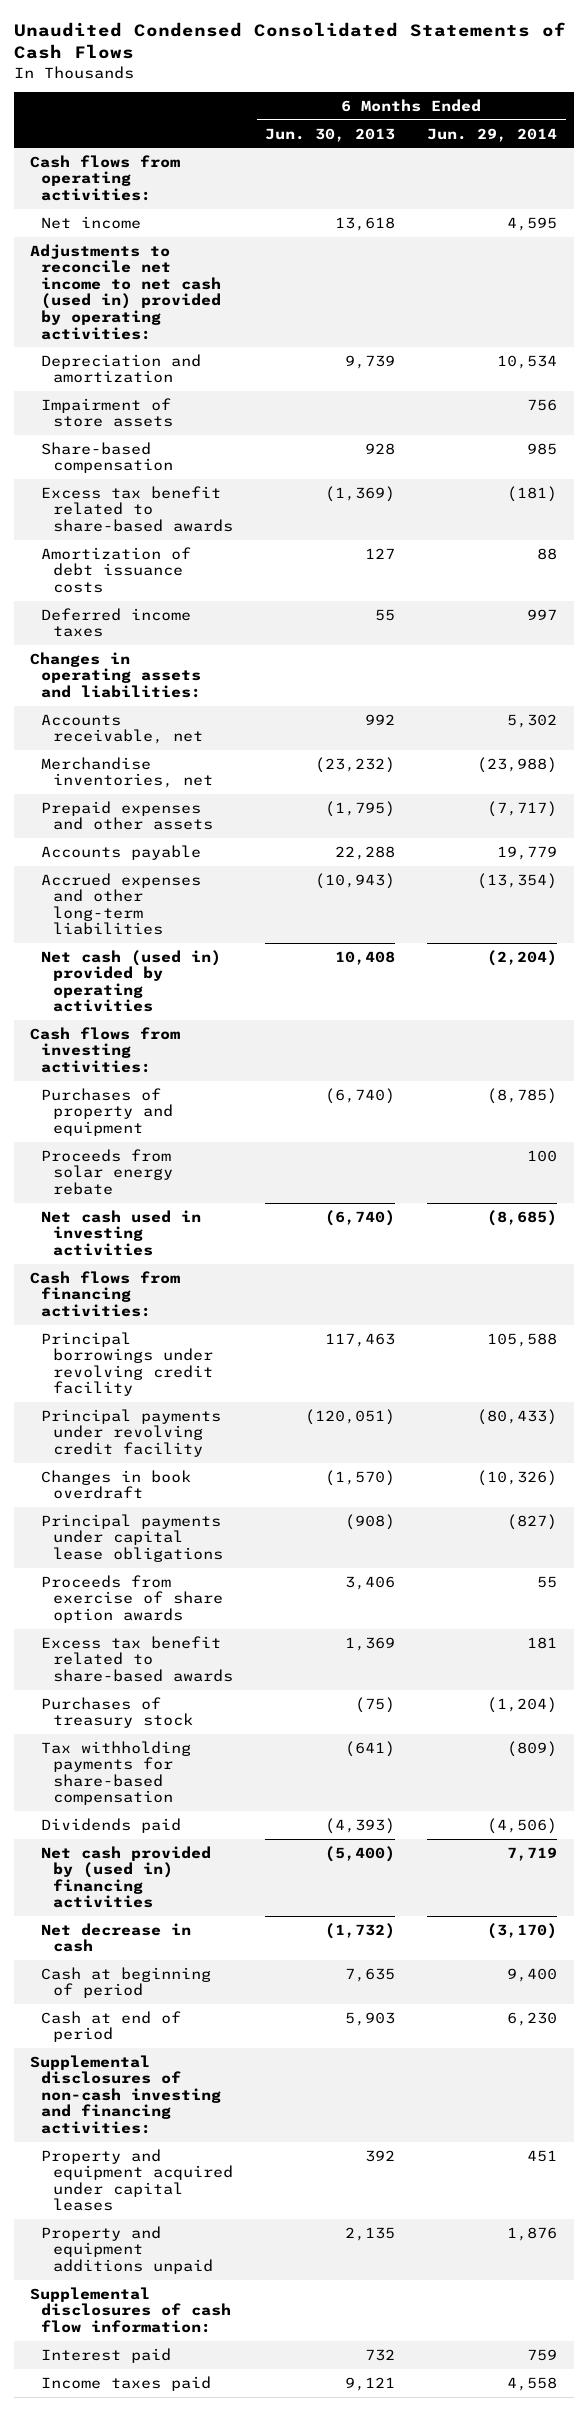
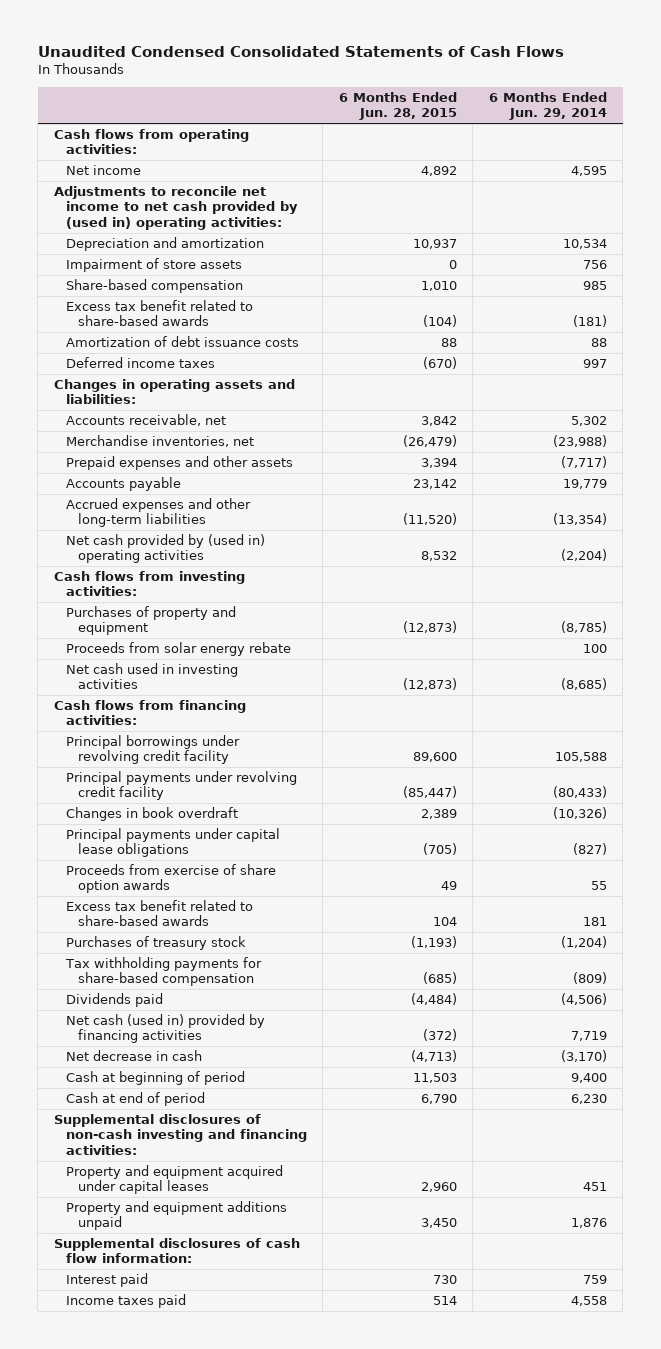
- | 6 Months Ended Jun. 30, 2013 | 6 Months Ended Jun. 29, 2014
+ | 6 Months Ended Jun. 28, 2015 | 6 Months Ended Jun. 29, 2014
- Adjustments to reconcile net income to net cash (used in) provided by operating activities:
+ Adjustments to reconcile net income to net cash provided by (used in) operating activities:
- Net cash (used in) provided by operating activities | 10,408 | (2,204)
+ Net cash provided by (used in) operating activities | 8,532 | (2,204)
- Net cash provided by (used in) financing activities | (5,400) | 7,719
+ Net cash (used in) provided by financing activities | (372) | 7,719

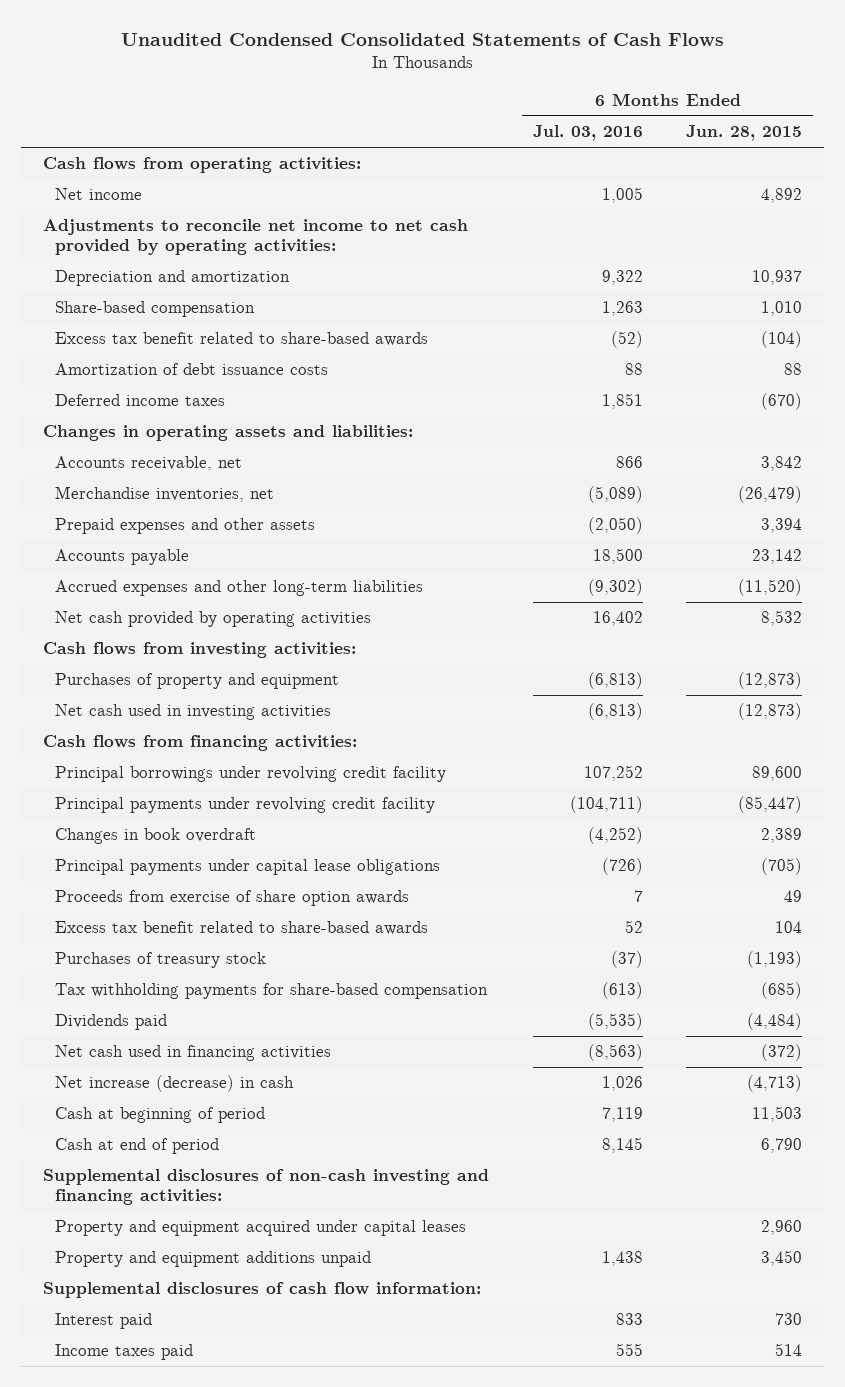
- | 6 Months Ended Jun. 28, 2015 | 6 Months Ended Jun. 29, 2014
+ | 6 Months Ended Jul. 03, 2016 | 6 Months Ended Jun. 28, 2015
- Adjustments to reconcile net income to net cash provided by (used in) operating activities:
+ Adjustments to reconcile net income to net cash provided by operating activities:
- Impairment of store assets | 0 | 756
- Net cash provided by (used in) operating activities | 8,532 | (2,204)
+ Net cash provided by operating activities | 16,402 | 8,532
- Proceeds from solar energy rebate | | 100
- Net cash (used in) provided by financing activities | (372) | 7,719
- Net decrease in cash | (4,713) | (3,170)
+ Net cash used in financing activities | (8,563) | (372)
+ Net increase (decrease) in cash | 1,026 | (4,713)

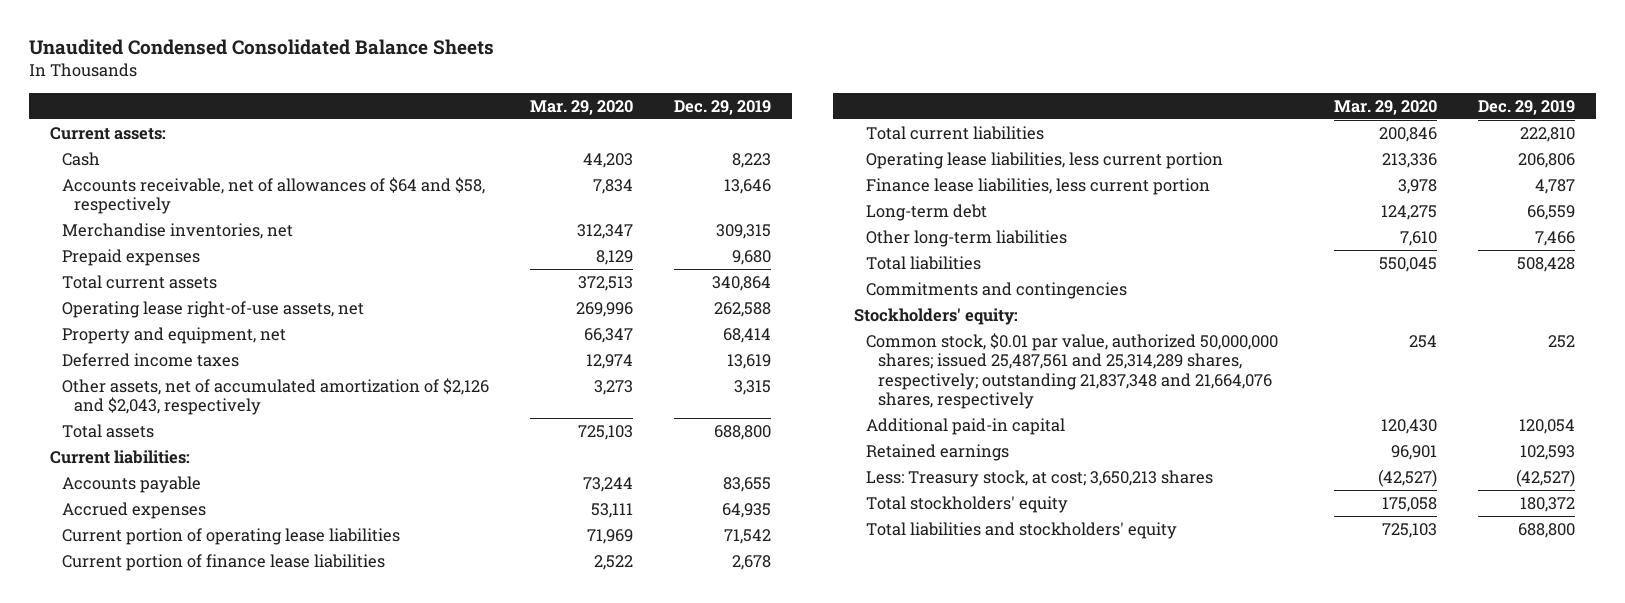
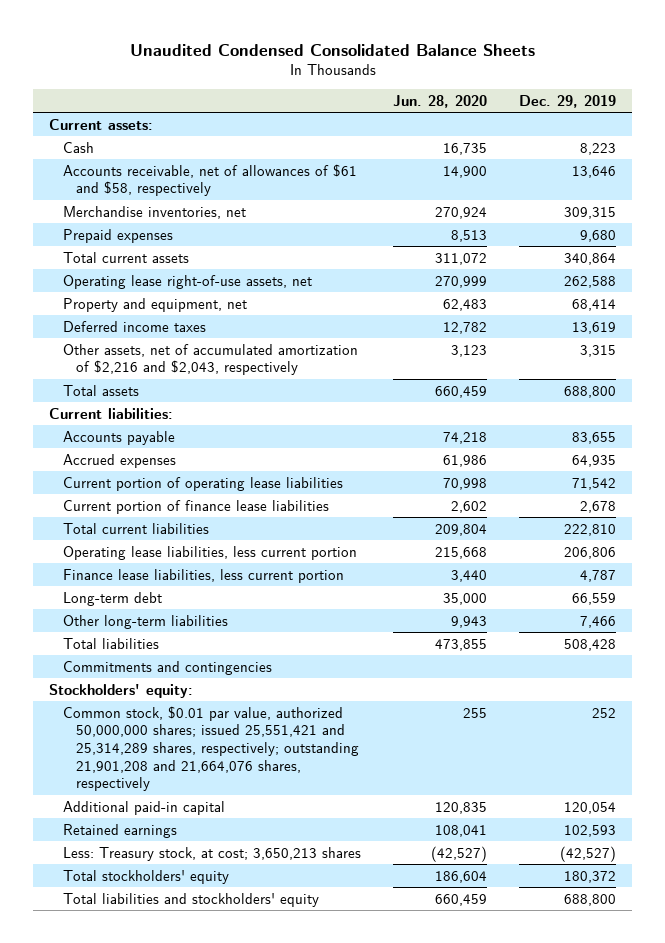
- | Mar. 29, 2020 | Dec. 29, 2019
+ | Jun. 28, 2020 | Dec. 29, 2019
- Accounts receivable, net of allowances of $64 and $58, respectively | 7,834 | 13,646
+ Accounts receivable, net of allowances of $61 and $58, respectively | 14,900 | 13,646
- Other assets, net of accumulated amortization of $2,126 and $2,043, respectively | 3,273 | 3,315
+ Other assets, net of accumulated amortization of $2,216 and $2,043, respectively | 3,123 | 3,315
- Common stock, $0.01 par value, authorized 50,000,000 shares; issued 25,487,561 and 25,314,289 shares, respectively; outstanding 21,837,348 and 21,664,076 shares, respectively | 254 | 252
+ Common stock, $0.01 par value, authorized 50,000,000 shares; issued 25,551,421 and 25,314,289 shares, respectively; outstanding 21,901,208 and 21,664,076 shares, respectively | 255 | 252

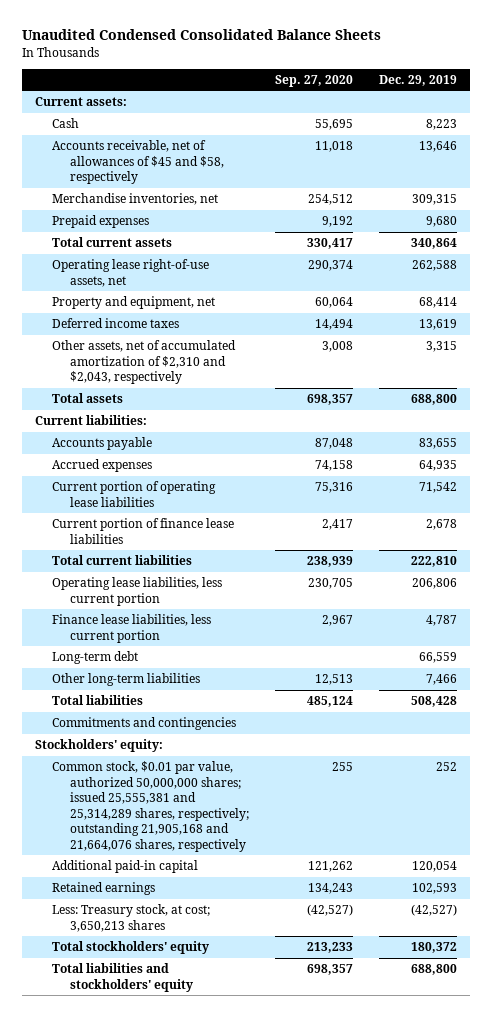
- | Jun. 28, 2020 | Dec. 29, 2019
+ | Sep. 27, 2020 | Dec. 29, 2019
- Accounts receivable, net of allowances of $61 and $58, respectively | 14,900 | 13,646
+ Accounts receivable, net of allowances of $45 and $58, respectively | 11,018 | 13,646
- Other assets, net of accumulated amortization of $2,216 and $2,043, respectively | 3,123 | 3,315
+ Other assets, net of accumulated amortization of $2,310 and $2,043, respectively | 3,008 | 3,315
- Common stock, $0.01 par value, authorized 50,000,000 shares; issued 25,551,421 and 25,314,289 shares, respectively; outstanding 21,901,208 and 21,664,076 shares, respectively | 255 | 252
+ Common stock, $0.01 par value, authorized 50,000,000 shares; issued 25,555,381 and 25,314,289 shares, respectively; outstanding 21,905,168 and 21,664,076 shares, respectively | 255 | 252

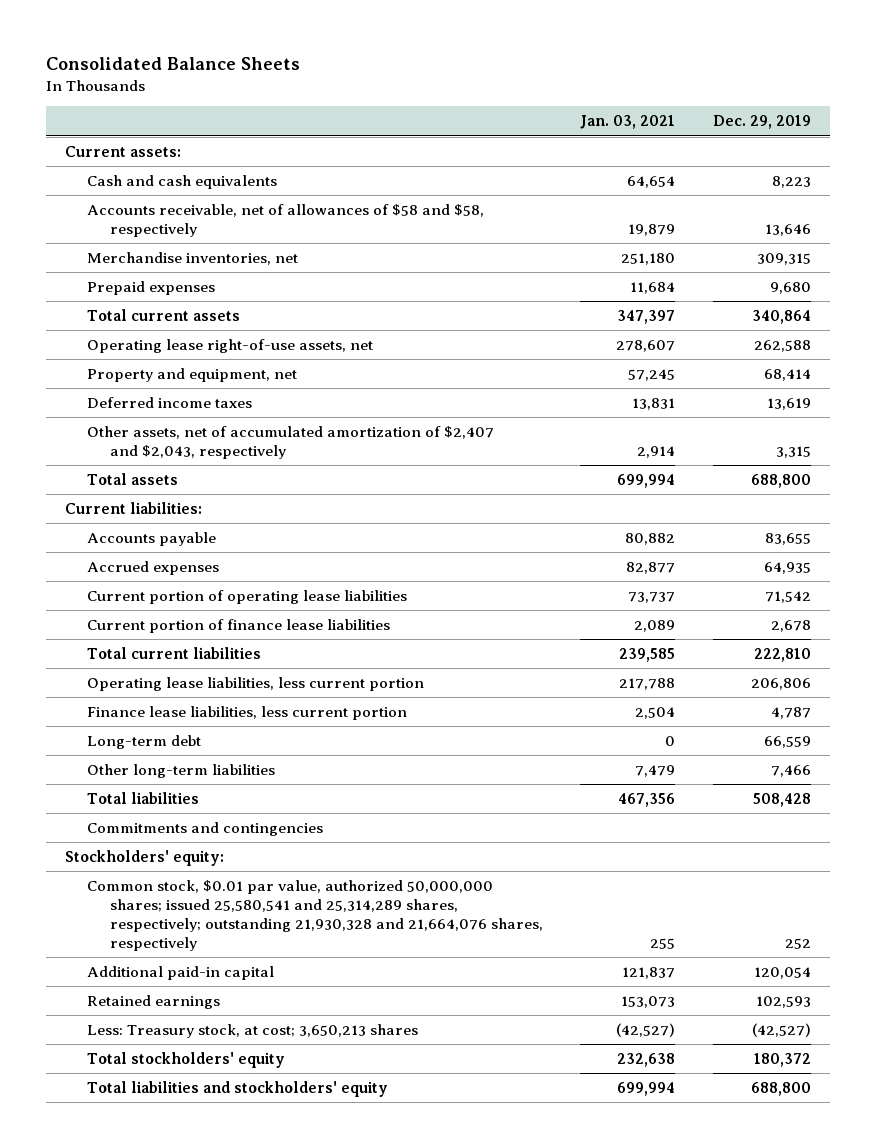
- Unaudited Condensed Consolidated Balance Sheets
+ Consolidated Balance Sheets
- | Sep. 27, 2020 | Dec. 29, 2019
+ | Jan. 03, 2021 | Dec. 29, 2019
- Cash | 55,695 | 8,223
- Accounts receivable, net of allowances of $45 and $58, respectively | 11,018 | 13,646
+ Cash and cash equivalents | 64,654 | 8,223
+ Accounts receivable, net of allowances of $58 and $58, respectively | 19,879 | 13,646
- Other assets, net of accumulated amortization of $2,310 and $2,043, respectively | 3,008 | 3,315
+ Other assets, net of accumulated amortization of $2,407 and $2,043, respectively | 2,914 | 3,315
- Common stock, $0.01 par value, authorized 50,000,000 shares; issued 25,555,381 and 25,314,289 shares, respectively; outstanding 21,905,168 and 21,664,076 shares, respectively | 255 | 252
+ Common stock, $0.01 par value, authorized 50,000,000 shares; issued 25,580,541 and 25,314,289 shares, respectively; outstanding 21,930,328 and 21,664,076 shares, respectively | 255 | 252

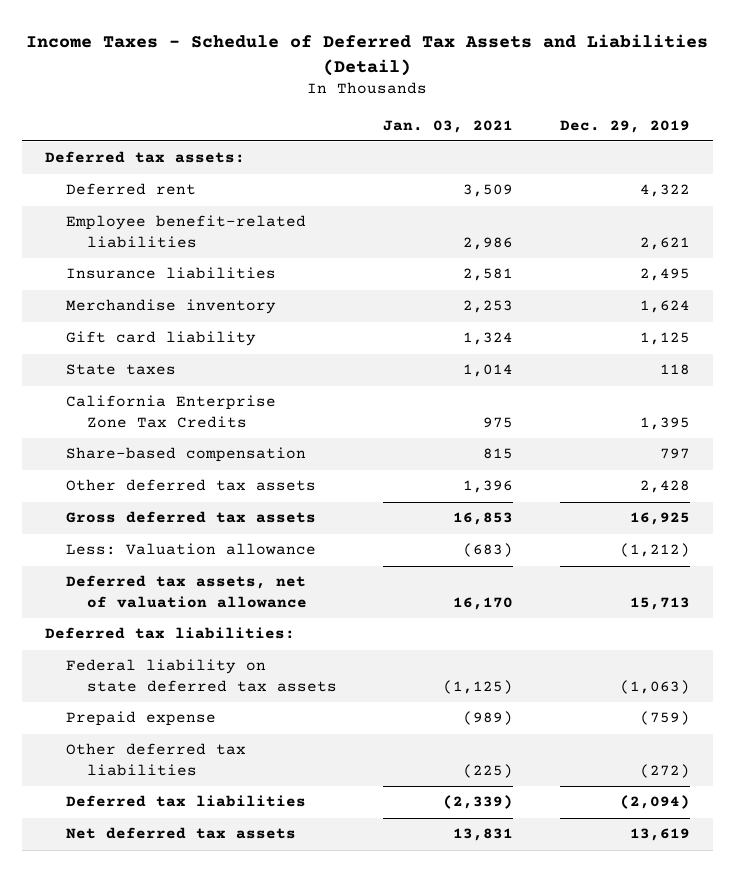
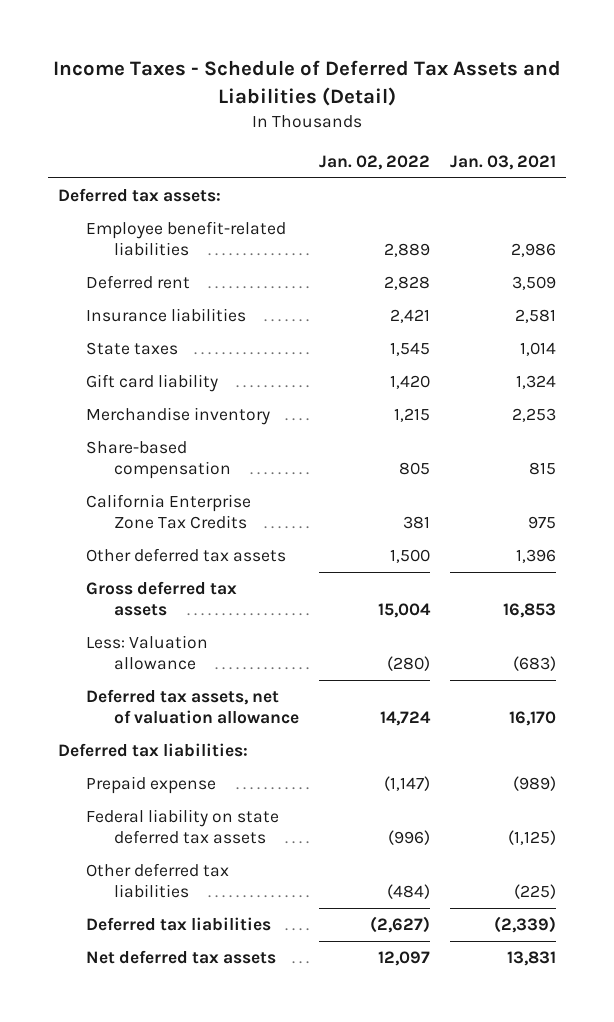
- | Jan. 03, 2021 | Dec. 29, 2019
+ | Jan. 02, 2022 | Jan. 03, 2021
moved down: Deferred rent | 2,828 | 3,509
moved down: Gift card liability | 1,420 | 1,324
moved down: Merchandise inventory | 1,215 | 2,253
moved down: California Enterprise Zone Tax Credits | 381 | 975
moved down: Federal liability on state deferred tax assets | (996) | (1,125)

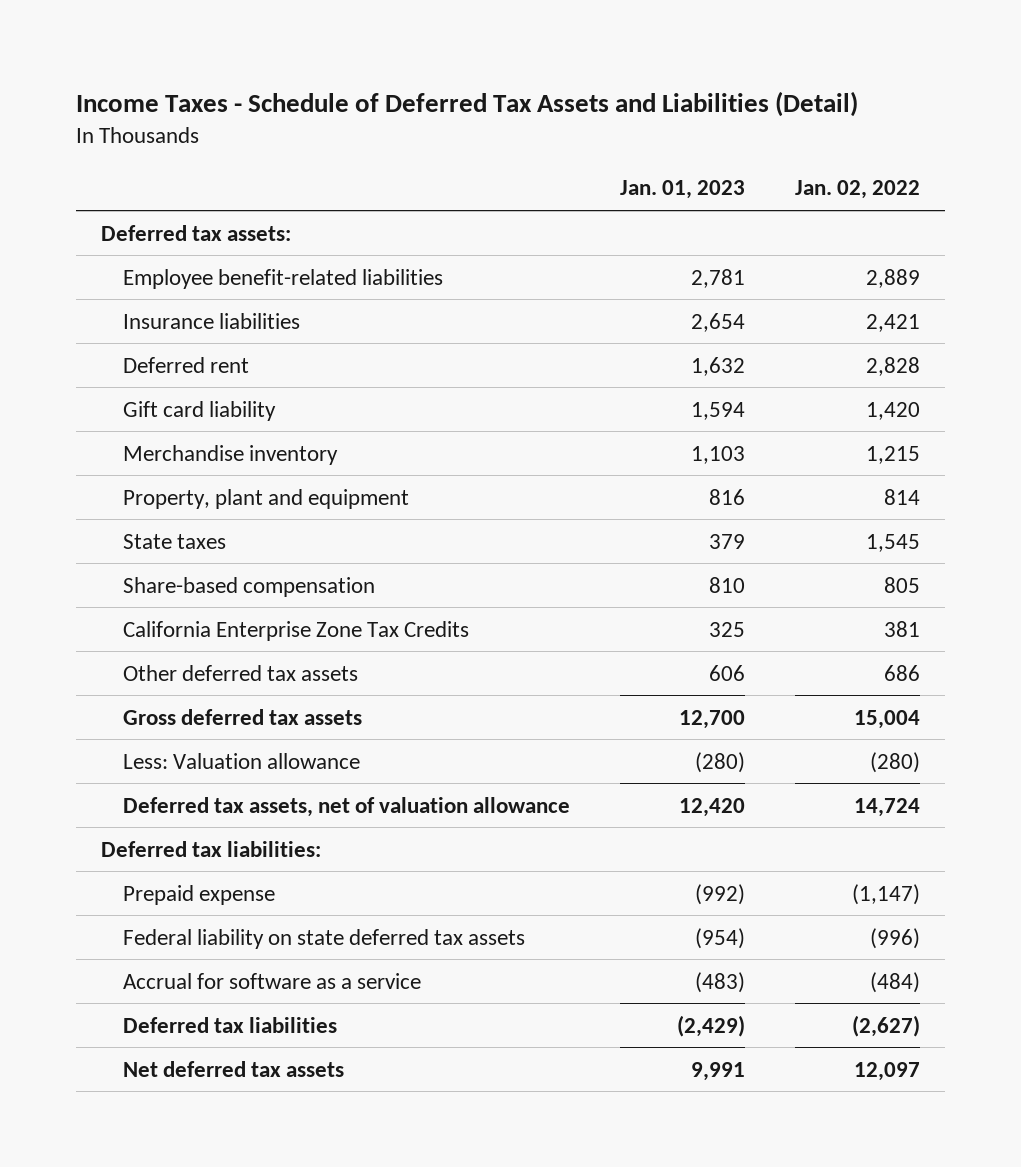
- | Jan. 02, 2022 | Jan. 03, 2021
+ | Jan. 01, 2023 | Jan. 02, 2022
moved down: Deferred rent | 1,632 | 2,828
+ Property, plant and equipment | 816 | 814
moved down: State taxes | 379 | 1,545
- Other deferred tax assets | 1,500 | 1,396
+ Other deferred tax assets | 606 | 686
- Other deferred tax liabilities | (484) | (225)
+ Accrual for software as a service | (483) | (484)

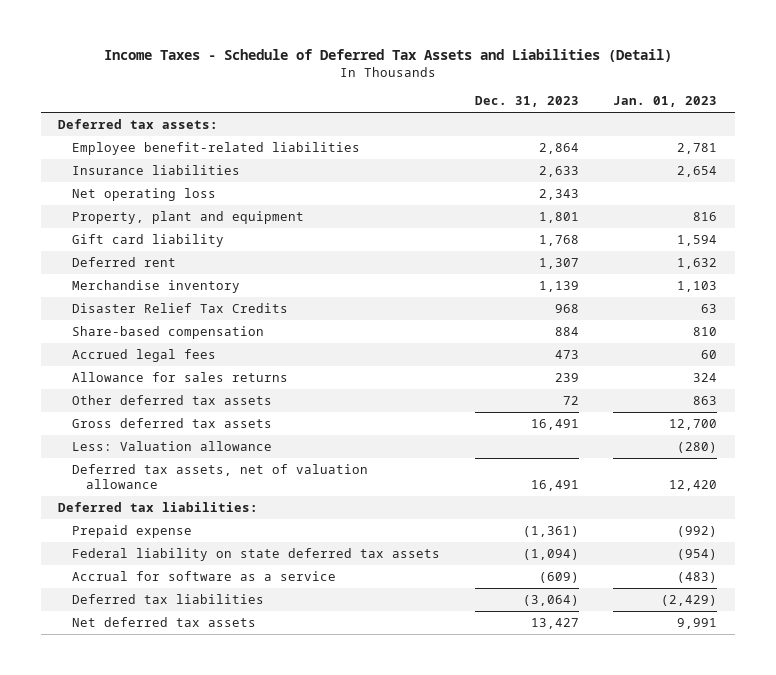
- | Jan. 01, 2023 | Jan. 02, 2022
+ | Dec. 31, 2023 | Jan. 01, 2023
+ Net operating loss | 2,343 |
moved up: Property, plant and equipment | 1,801 | 816
moved down: Deferred rent | 1,307 | 1,632
- State taxes | 379 | 1,545
+ Disaster Relief Tax Credits | 968 | 63
- California Enterprise Zone Tax Credits | 325 | 381
- Other deferred tax assets | 606 | 686
+ Accrued legal fees | 473 | 60
+ Allowance for sales returns | 239 | 324
+ Other deferred tax assets | 72 | 863

